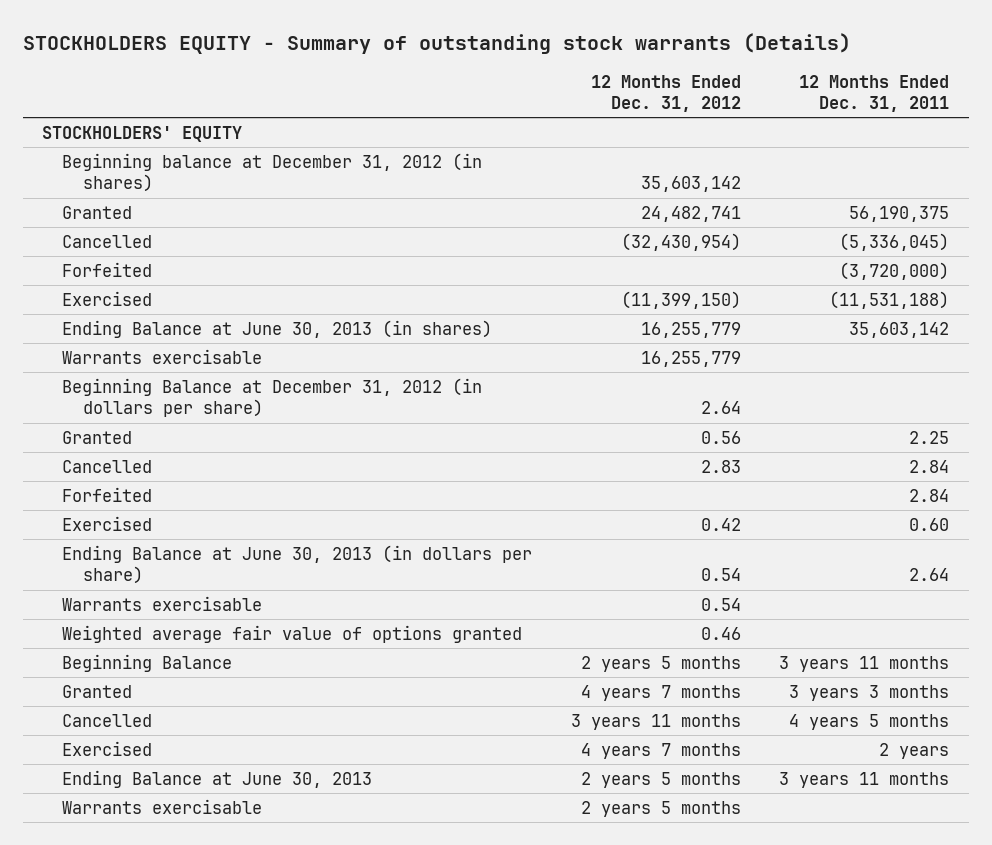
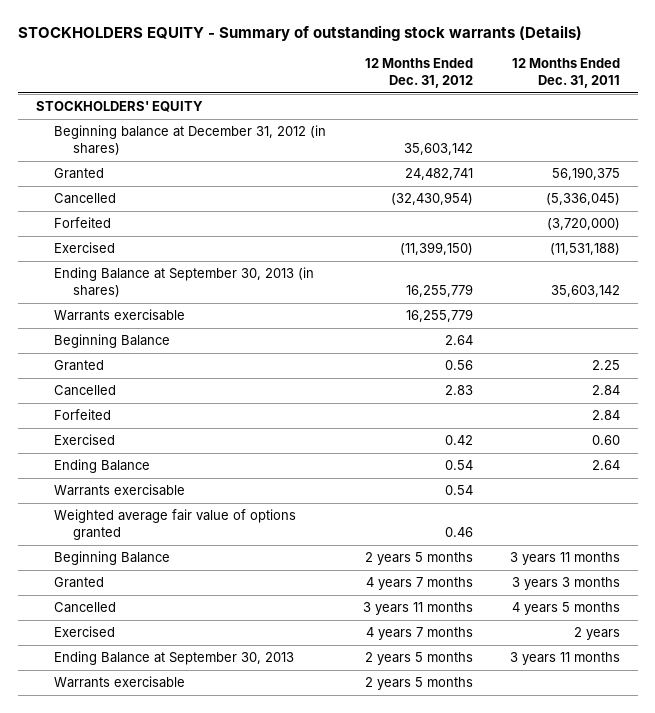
- Ending Balance at June 30, 2013 (in shares) | 16,255,779 | 35,603,142
+ Ending Balance at September 30, 2013 (in shares) | 16,255,779 | 35,603,142
- Beginning Balance at December 31, 2012 (in dollars per share) | 2.64 |
+ Beginning Balance | 2.64 |
- Ending Balance at June 30, 2013 (in dollars per share) | 0.54 | 2.64
+ Ending Balance | 0.54 | 2.64
- Ending Balance at June 30, 2013 | 2 years 5 months | 3 years 11 months
+ Ending Balance at September 30, 2013 | 2 years 5 months | 3 years 11 months

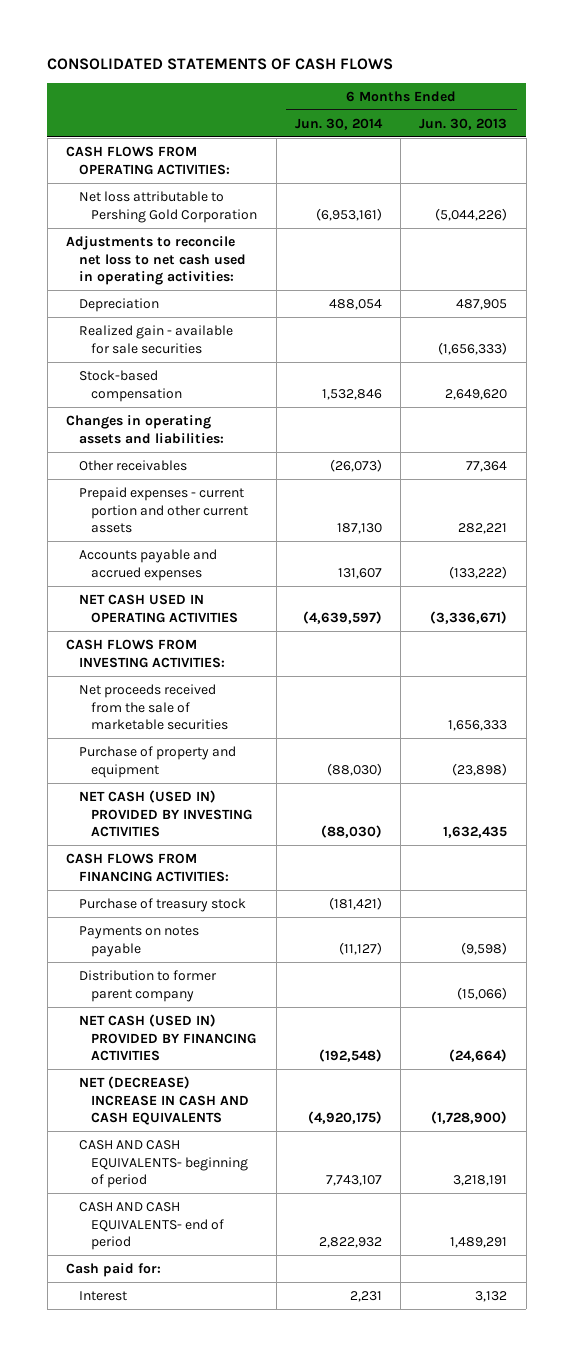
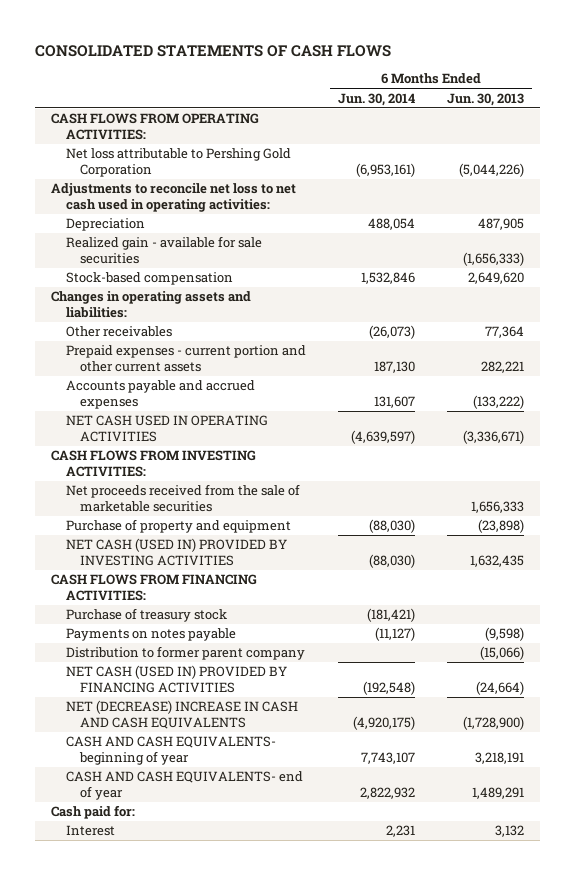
- CASH AND CASH EQUIVALENTS- beginning of period | 7,743,107 | 3,218,191
- CASH AND CASH EQUIVALENTS- end of period | 2,822,932 | 1,489,291
+ CASH AND CASH EQUIVALENTS- beginning of year | 7,743,107 | 3,218,191
+ CASH AND CASH EQUIVALENTS- end of year | 2,822,932 | 1,489,291

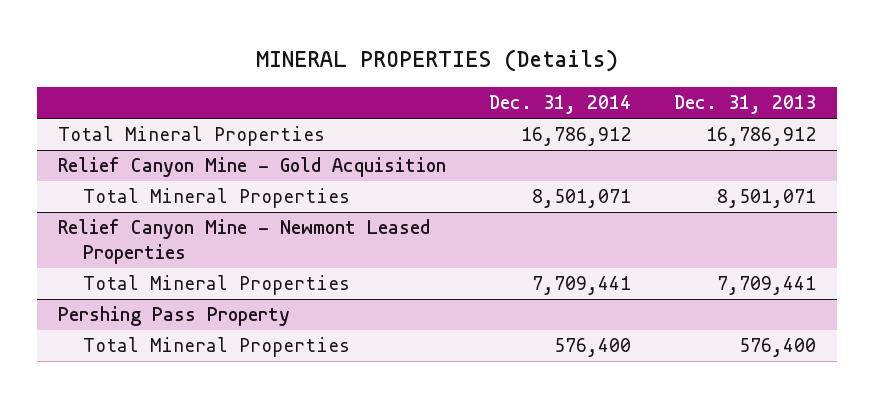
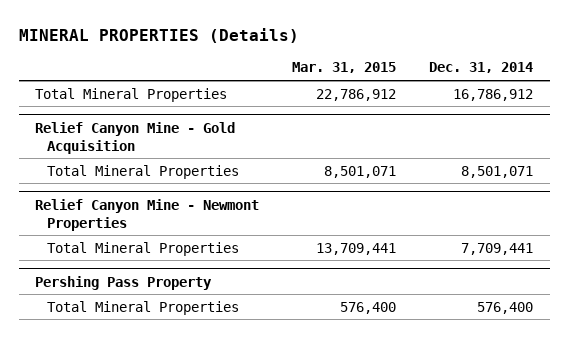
- | Dec. 31, 2014 | Dec. 31, 2013
+ | Mar. 31, 2015 | Dec. 31, 2014
- Relief Canyon Mine - Newmont Leased Properties
+ Relief Canyon Mine - Newmont Properties

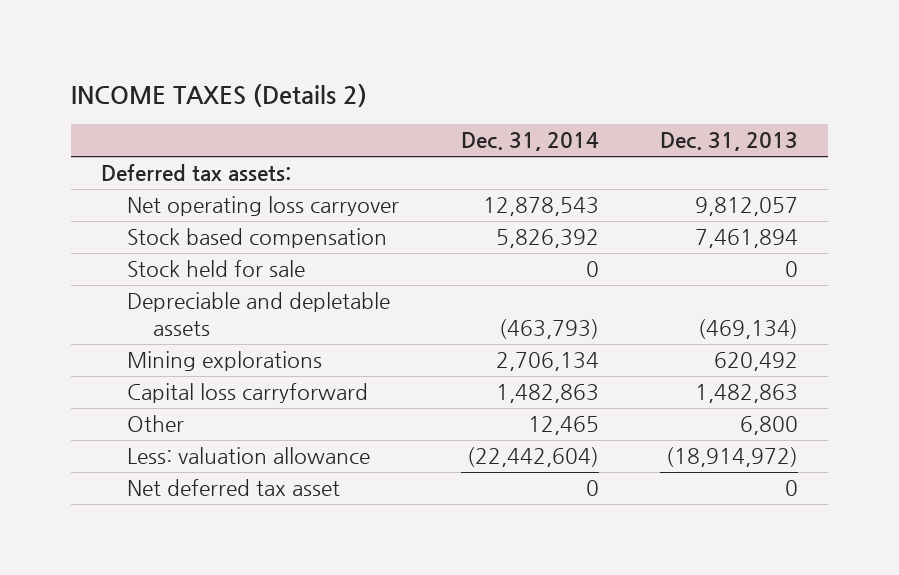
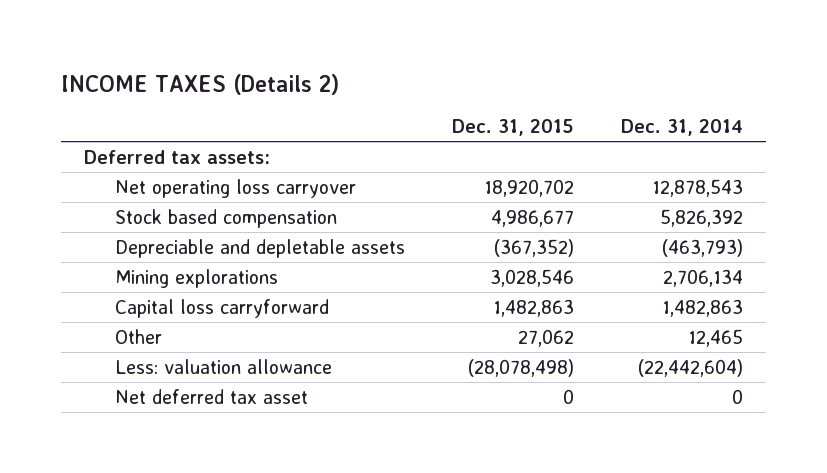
- | Dec. 31, 2014 | Dec. 31, 2013
+ | Dec. 31, 2015 | Dec. 31, 2014
- Stock held for sale | 0 | 0

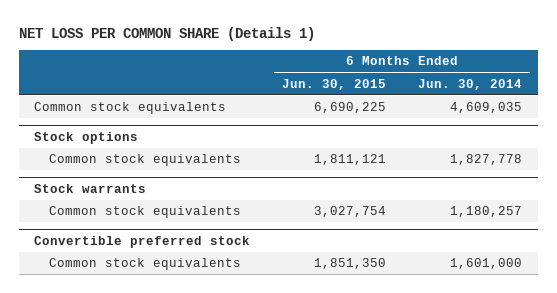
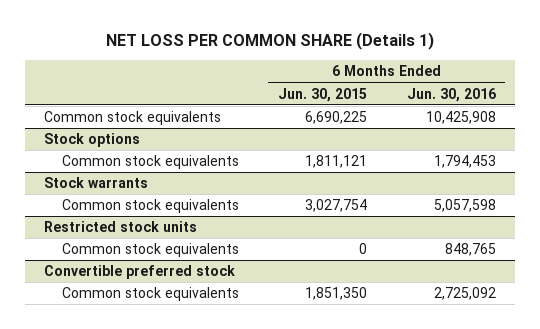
- | 6 Months Ended Jun. 30, 2015 | 6 Months Ended Jun. 30, 2014
+ | 6 Months Ended Jun. 30, 2015 | 6 Months Ended Jun. 30, 2016
+ Restricted stock units
+ Common stock equivalents | 0 | 848,765

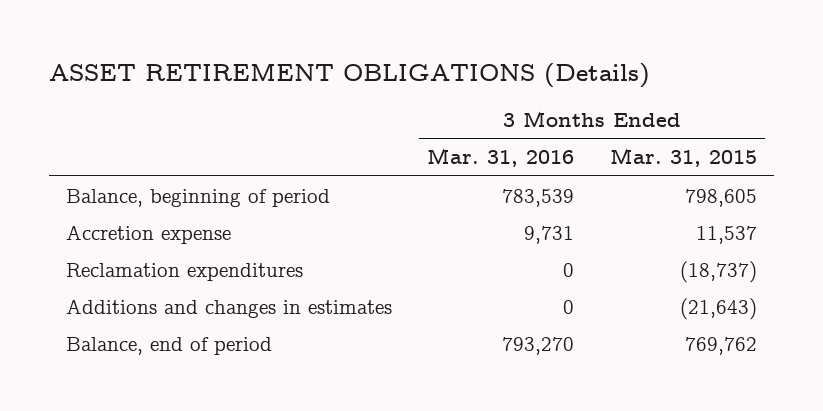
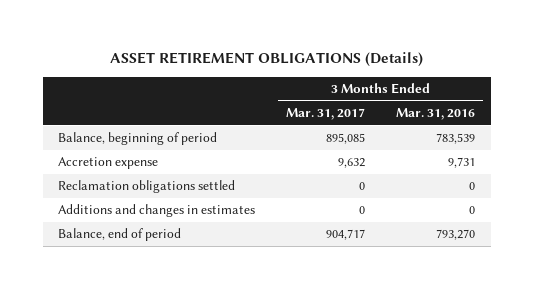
- | 3 Months Ended Mar. 31, 2016 | 3 Months Ended Mar. 31, 2015
+ | 3 Months Ended Mar. 31, 2017 | 3 Months Ended Mar. 31, 2016
- Reclamation expenditures | 0 | (18,737)
+ Reclamation obligations settled | 0 | 0

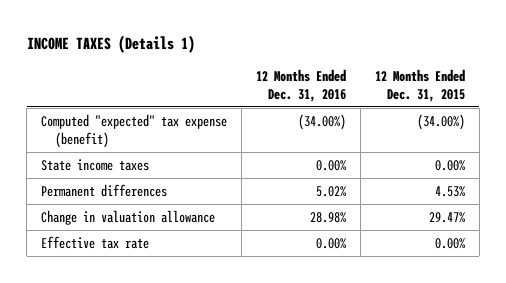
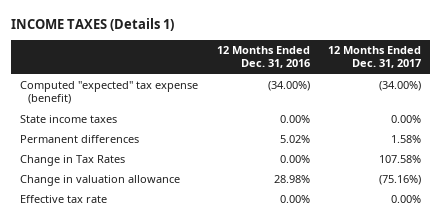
- | 12 Months Ended Dec. 31, 2016 | 12 Months Ended Dec. 31, 2015
+ | 12 Months Ended Dec. 31, 2016 | 12 Months Ended Dec. 31, 2017
+ Change in Tax Rates | 0.00% | 107.58%

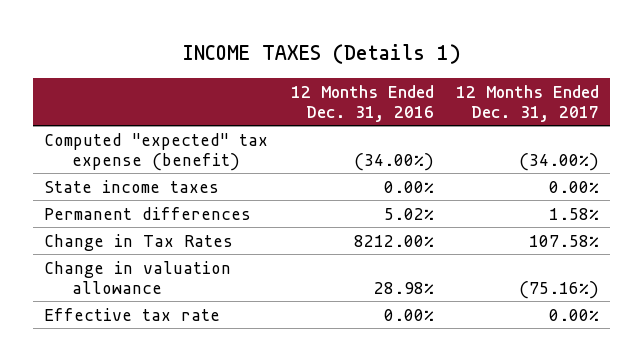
- Change in Tax Rates | 0.00% | 107.58%
+ Change in Tax Rates | 8212.00% | 107.58%

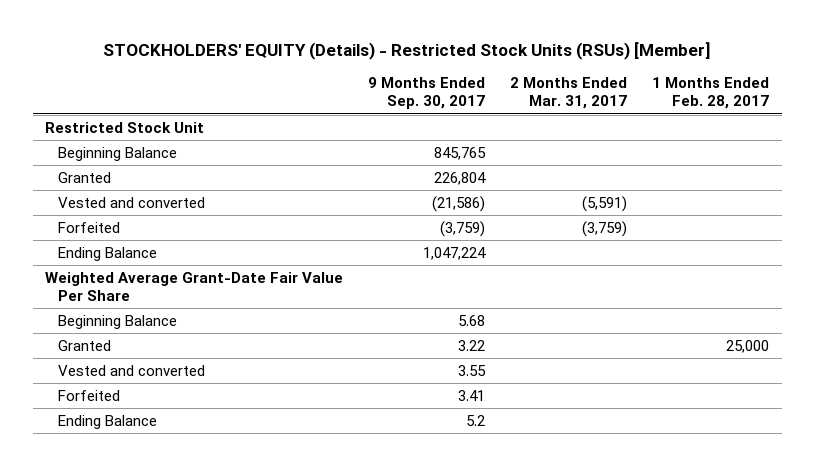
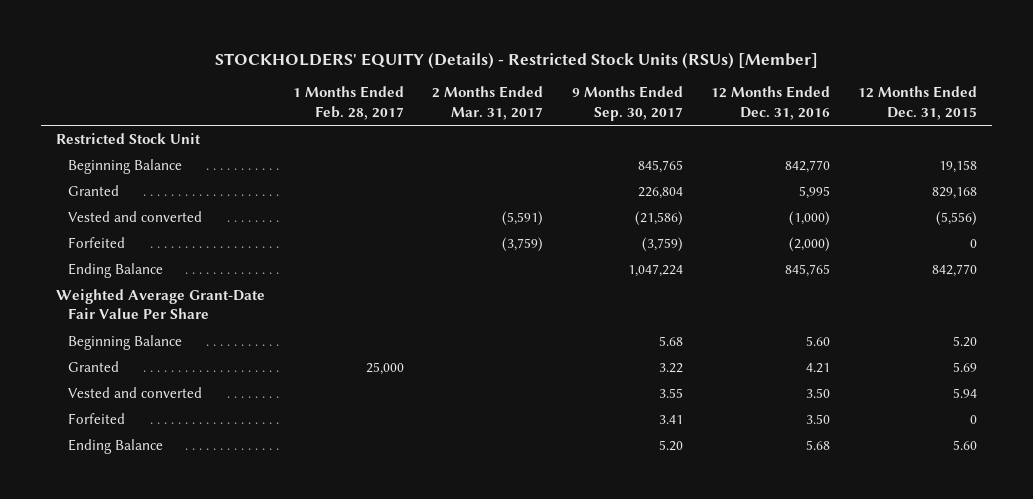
- | 9 Months Ended Sep. 30, 2017 | 2 Months Ended Mar. 31, 2017 | 1 Months Ended Feb. 28, 2017
+ | 1 Months Ended Feb. 28, 2017 | 2 Months Ended Mar. 31, 2017 | 9 Months Ended Sep. 30, 2017 | 12 Months Ended Dec. 31, 2016 | 12 Months Ended Dec. 31, 2015
- Ending Balance | 5.2 | |
+ Ending Balance | | | 5.20 | 5.68 | 5.60

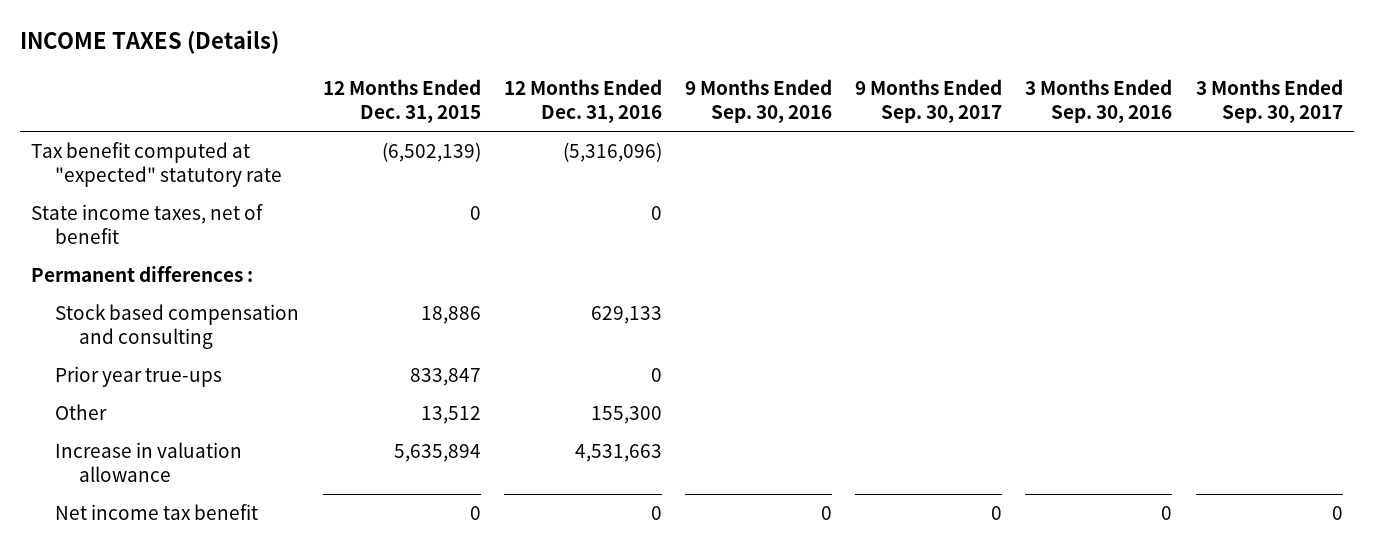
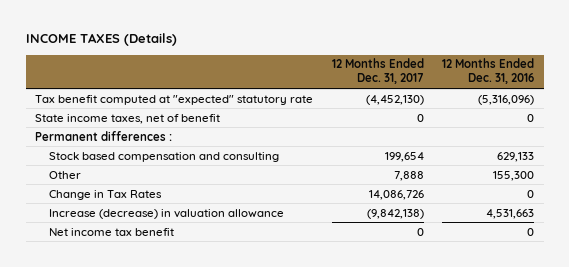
- | 12 Months Ended Dec. 31, 2015 | 12 Months Ended Dec. 31, 2016 | 9 Months Ended Sep. 30, 2016 | 9 Months Ended Sep. 30, 2017 | 3 Months Ended Sep. 30, 2016 | 3 Months Ended Sep. 30, 2017
+ | 12 Months Ended Dec. 31, 2017 | 12 Months Ended Dec. 31, 2016
- Prior year true-ups | 833,847 | 0 | | | |
- Increase in valuation allowance | 5,635,894 | 4,531,663 | | | |
+ Change in Tax Rates | 14,086,726 | 0
+ Increase (decrease) in valuation allowance | (9,842,138) | 4,531,663

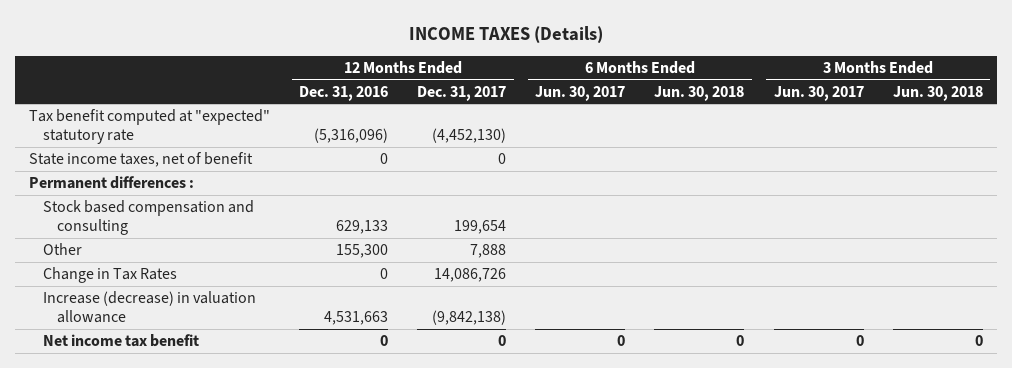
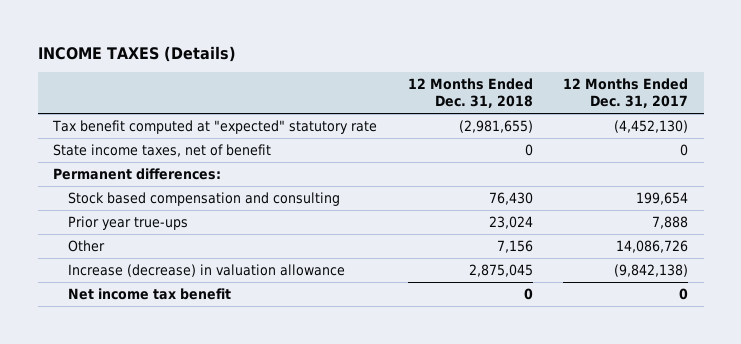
- | 12 Months Ended Dec. 31, 2016 | 12 Months Ended Dec. 31, 2017 | 6 Months Ended Jun. 30, 2017 | 6 Months Ended Jun. 30, 2018 | 3 Months Ended Jun. 30, 2017 | 3 Months Ended Jun. 30, 2018
+ | 12 Months Ended Dec. 31, 2018 | 12 Months Ended Dec. 31, 2017
- Permanent differences :
+ Permanent differences:
- Other | 155,300 | 7,888 | | | |
- Change in Tax Rates | 0 | 14,086,726 | | | |
+ Prior year true-ups | 23,024 | 7,888
+ Other | 7,156 | 14,086,726

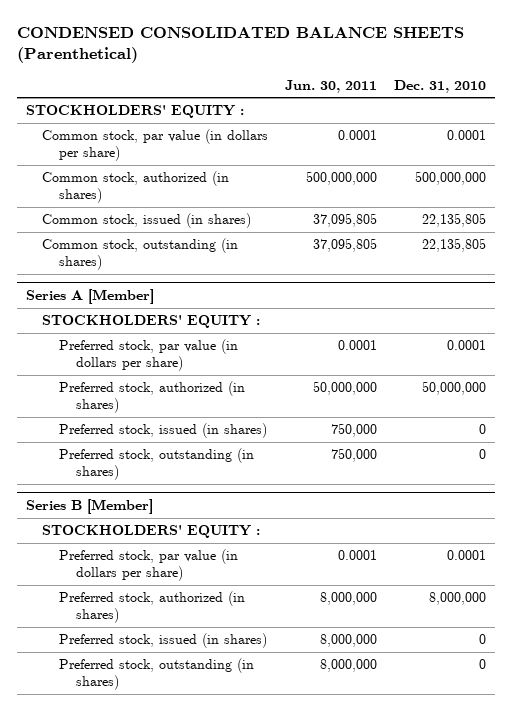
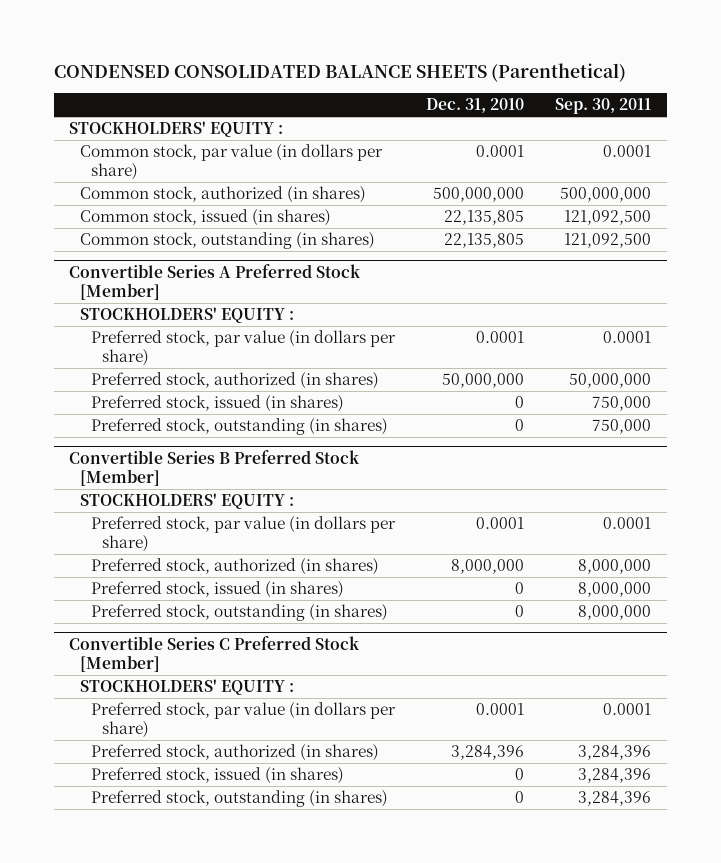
- | Jun. 30, 2011 | Dec. 31, 2010
+ | Dec. 31, 2010 | Sep. 30, 2011
- Series A [Member]
+ Convertible Series A Preferred Stock [Member]
- Series B [Member]
+ Convertible Series B Preferred Stock [Member]
+ Convertible Series C Preferred Stock [Member]
+ STOCKHOLDERS' EQUITY :
+ Preferred stock, par value (in dollars per share) | 0.0001 | 0.0001
+ Preferred stock, authorized (in shares) | 3,284,396 | 3,284,396
+ Preferred stock, issued (in shares) | 0 | 3,284,396
+ Preferred stock, outstanding (in shares) | 0 | 3,284,396

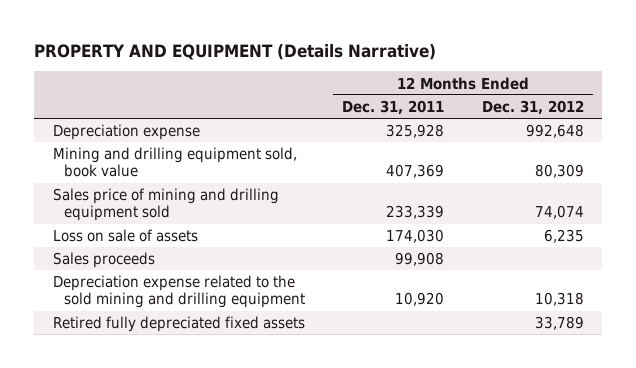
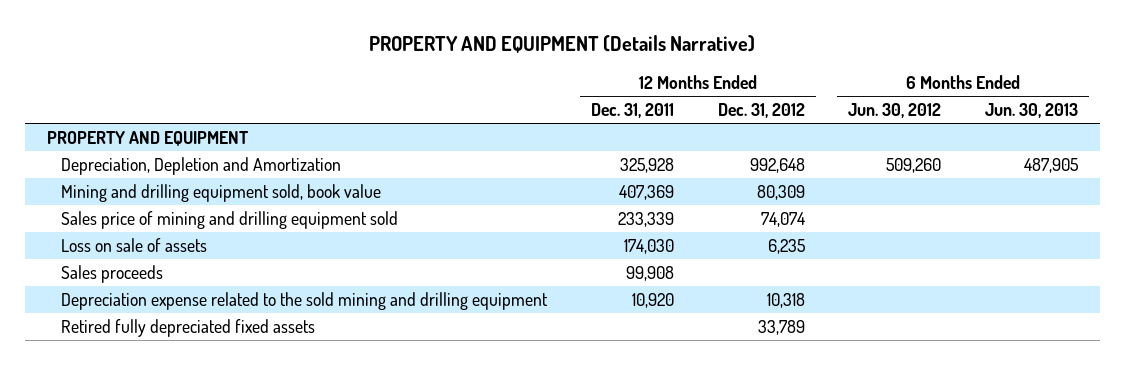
- | 12 Months Ended Dec. 31, 2011 | 12 Months Ended Dec. 31, 2012
+ | 12 Months Ended Dec. 31, 2011 | 12 Months Ended Dec. 31, 2012 | 6 Months Ended Jun. 30, 2012 | 6 Months Ended Jun. 30, 2013
- Depreciation expense | 325,928 | 992,648
+ PROPERTY AND EQUIPMENT
+ Depreciation, Depletion and Amortization | 325,928 | 992,648 | 509,260 | 487,905

